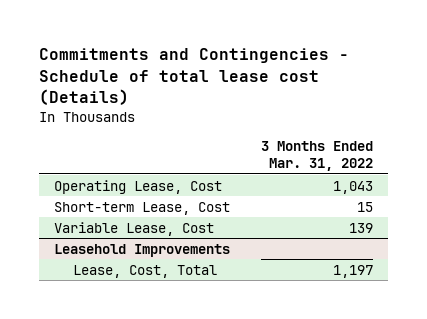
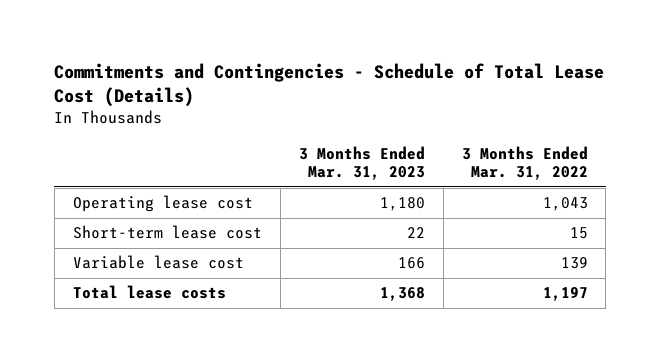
- Commitments and Contingencies - Schedule of total lease cost (Details)
+ Commitments and Contingencies - Schedule of Total Lease Cost (Details)
- | 3 Months Ended Mar. 31, 2022
+ | 3 Months Ended Mar. 31, 2023 | 3 Months Ended Mar. 31, 2022
- Operating Lease, Cost | 1,043
- Short-term Lease, Cost | 15
- Variable Lease, Cost | 139
- Leasehold Improvements
- Lease, Cost, Total | 1,197
+ Operating lease cost | 1,180 | 1,043
+ Short-term lease cost | 22 | 15
+ Variable lease cost | 166 | 139
+ Total lease costs | 1,368 | 1,197

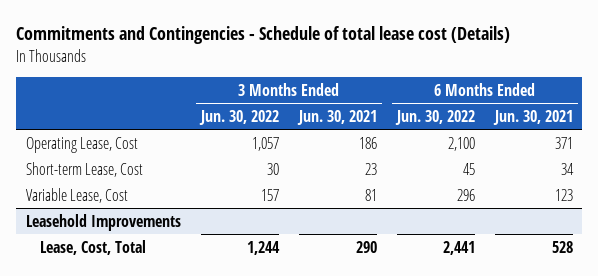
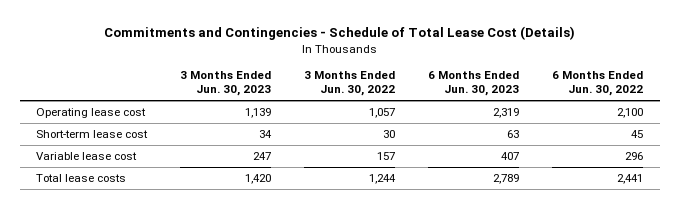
- Commitments and Contingencies - Schedule of total lease cost (Details)
+ Commitments and Contingencies - Schedule of Total Lease Cost (Details)
- | 3 Months Ended Jun. 30, 2022 | 3 Months Ended Jun. 30, 2021 | 6 Months Ended Jun. 30, 2022 | 6 Months Ended Jun. 30, 2021
+ | 3 Months Ended Jun. 30, 2023 | 3 Months Ended Jun. 30, 2022 | 6 Months Ended Jun. 30, 2023 | 6 Months Ended Jun. 30, 2022
- Operating Lease, Cost | 1,057 | 186 | 2,100 | 371
- Short-term Lease, Cost | 30 | 23 | 45 | 34
- Variable Lease, Cost | 157 | 81 | 296 | 123
- Leasehold Improvements
- Lease, Cost, Total | 1,244 | 290 | 2,441 | 528
+ Operating lease cost | 1,139 | 1,057 | 2,319 | 2,100
+ Short-term lease cost | 34 | 30 | 63 | 45
+ Variable lease cost | 247 | 157 | 407 | 296
+ Total lease costs | 1,420 | 1,244 | 2,789 | 2,441

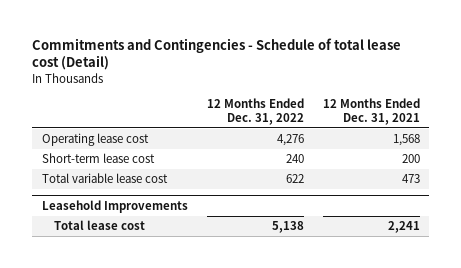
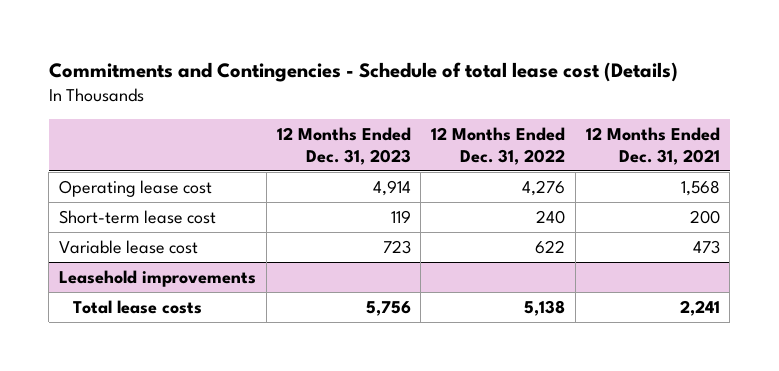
- Commitments and Contingencies - Schedule of total lease cost (Detail)
+ Commitments and Contingencies - Schedule of total lease cost (Details)
- | 12 Months Ended Dec. 31, 2022 | 12 Months Ended Dec. 31, 2021
+ | 12 Months Ended Dec. 31, 2023 | 12 Months Ended Dec. 31, 2022 | 12 Months Ended Dec. 31, 2021
- Total variable lease cost | 622 | 473
- Leasehold Improvements
- Total lease cost | 5,138 | 2,241
+ Variable lease cost | 723 | 622 | 473
+ Leasehold improvements
+ Total lease costs | 5,756 | 5,138 | 2,241

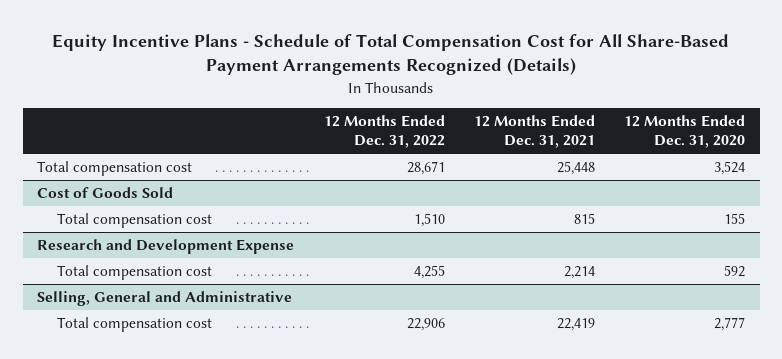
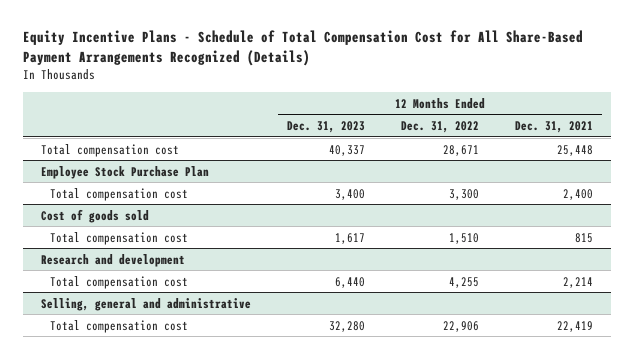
- | 12 Months Ended Dec. 31, 2022 | 12 Months Ended Dec. 31, 2021 | 12 Months Ended Dec. 31, 2020
+ | 12 Months Ended Dec. 31, 2023 | 12 Months Ended Dec. 31, 2022 | 12 Months Ended Dec. 31, 2021
- Cost of Goods Sold
+ Employee Stock Purchase Plan
+ Total compensation cost | 3,400 | 3,300 | 2,400
+ Cost of goods sold
- Research and Development Expense
+ Research and development
- Selling, General and Administrative
+ Selling, general and administrative

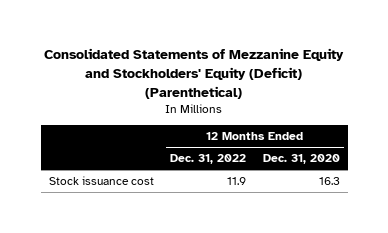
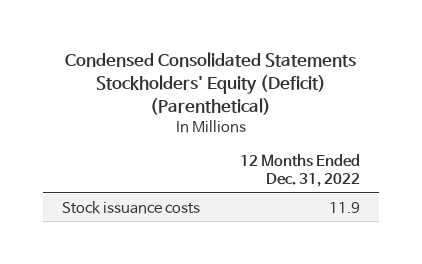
- Consolidated Statements of Mezzanine Equity and Stockholders' Equity (Deficit) (Parenthetical)
+ Condensed Consolidated Statements Stockholders' Equity (Deficit) (Parenthetical)
- | 12 Months Ended Dec. 31, 2022 | 12 Months Ended Dec. 31, 2020
+ | 12 Months Ended Dec. 31, 2022
- Stock issuance cost | 11.9 | 16.3
+ Stock issuance costs | 11.9

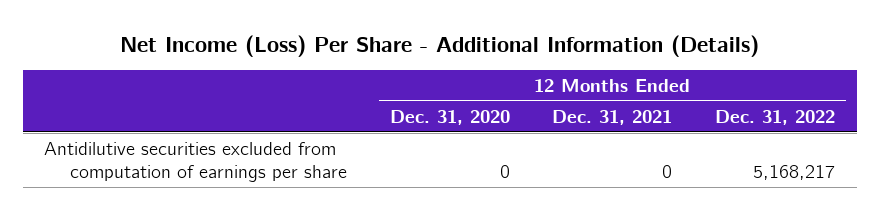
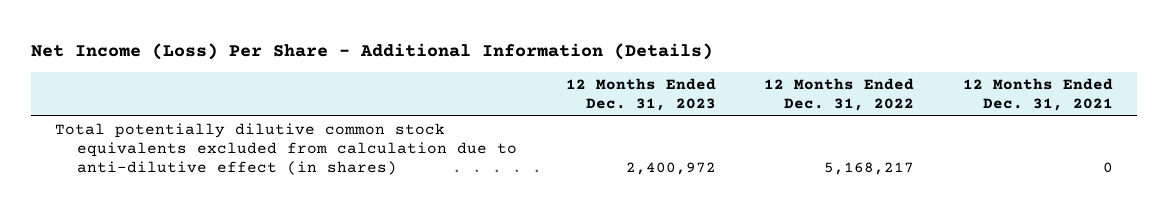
- | 12 Months Ended Dec. 31, 2020 | 12 Months Ended Dec. 31, 2021 | 12 Months Ended Dec. 31, 2022
+ | 12 Months Ended Dec. 31, 2023 | 12 Months Ended Dec. 31, 2022 | 12 Months Ended Dec. 31, 2021
- Antidilutive securities excluded from computation of earnings per share | 0 | 0 | 5,168,217
+ Total potentially dilutive common stock equivalents excluded from calculation due to anti-dilutive effect (in shares) | 2,400,972 | 5,168,217 | 0

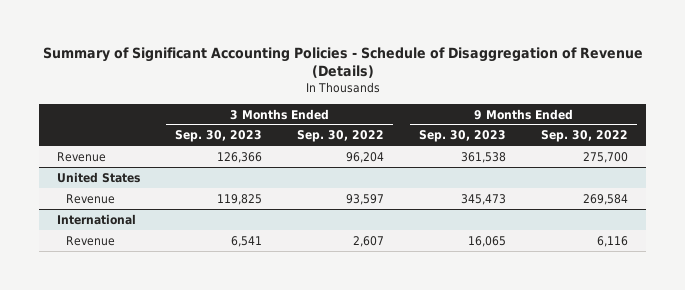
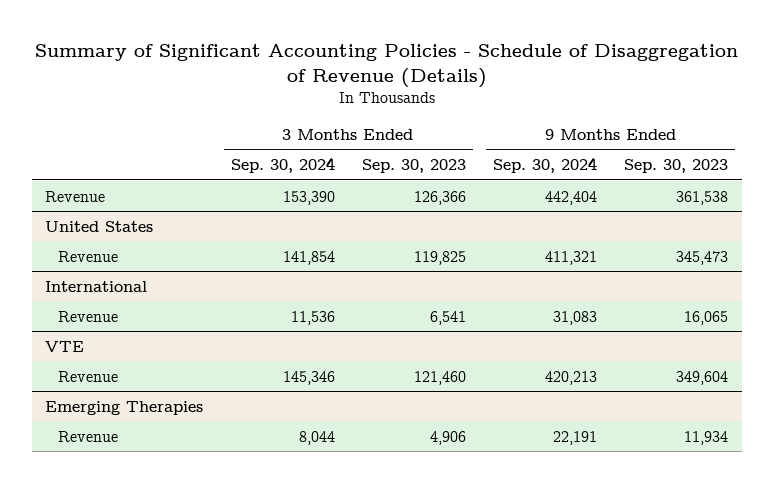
- | 3 Months Ended Sep. 30, 2023 | 3 Months Ended Sep. 30, 2022 | 9 Months Ended Sep. 30, 2023 | 9 Months Ended Sep. 30, 2022
+ | 3 Months Ended Sep. 30, 2024 | 3 Months Ended Sep. 30, 2023 | 9 Months Ended Sep. 30, 2024 | 9 Months Ended Sep. 30, 2023
+ VTE
+ Revenue | 145,346 | 121,460 | 420,213 | 349,604
+ Emerging Therapies
+ Revenue | 8,044 | 4,906 | 22,191 | 11,934

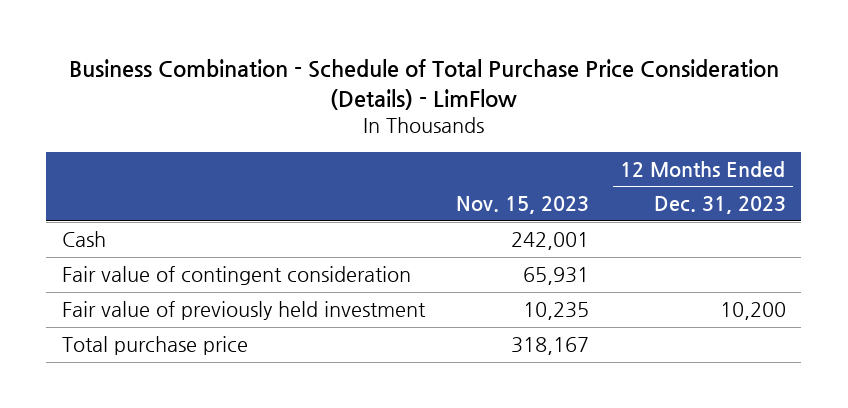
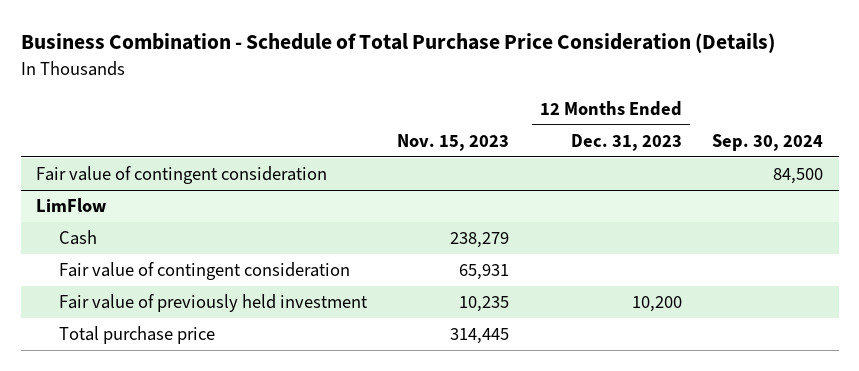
- Business Combination - Schedule of Total Purchase Price Consideration (Details) - LimFlow
+ Business Combination - Schedule of Total Purchase Price Consideration (Details)
- | Nov. 15, 2023 | 12 Months Ended Dec. 31, 2023
+ | Nov. 15, 2023 | 12 Months Ended Dec. 31, 2023 | Sep. 30, 2024
- Cash | 242,001 |
+ Fair value of contingent consideration | | | 84,500
+ LimFlow
+ Cash | 238,279 | |
- Total purchase price | 318,167 |
+ Total purchase price | 314,445 | |

